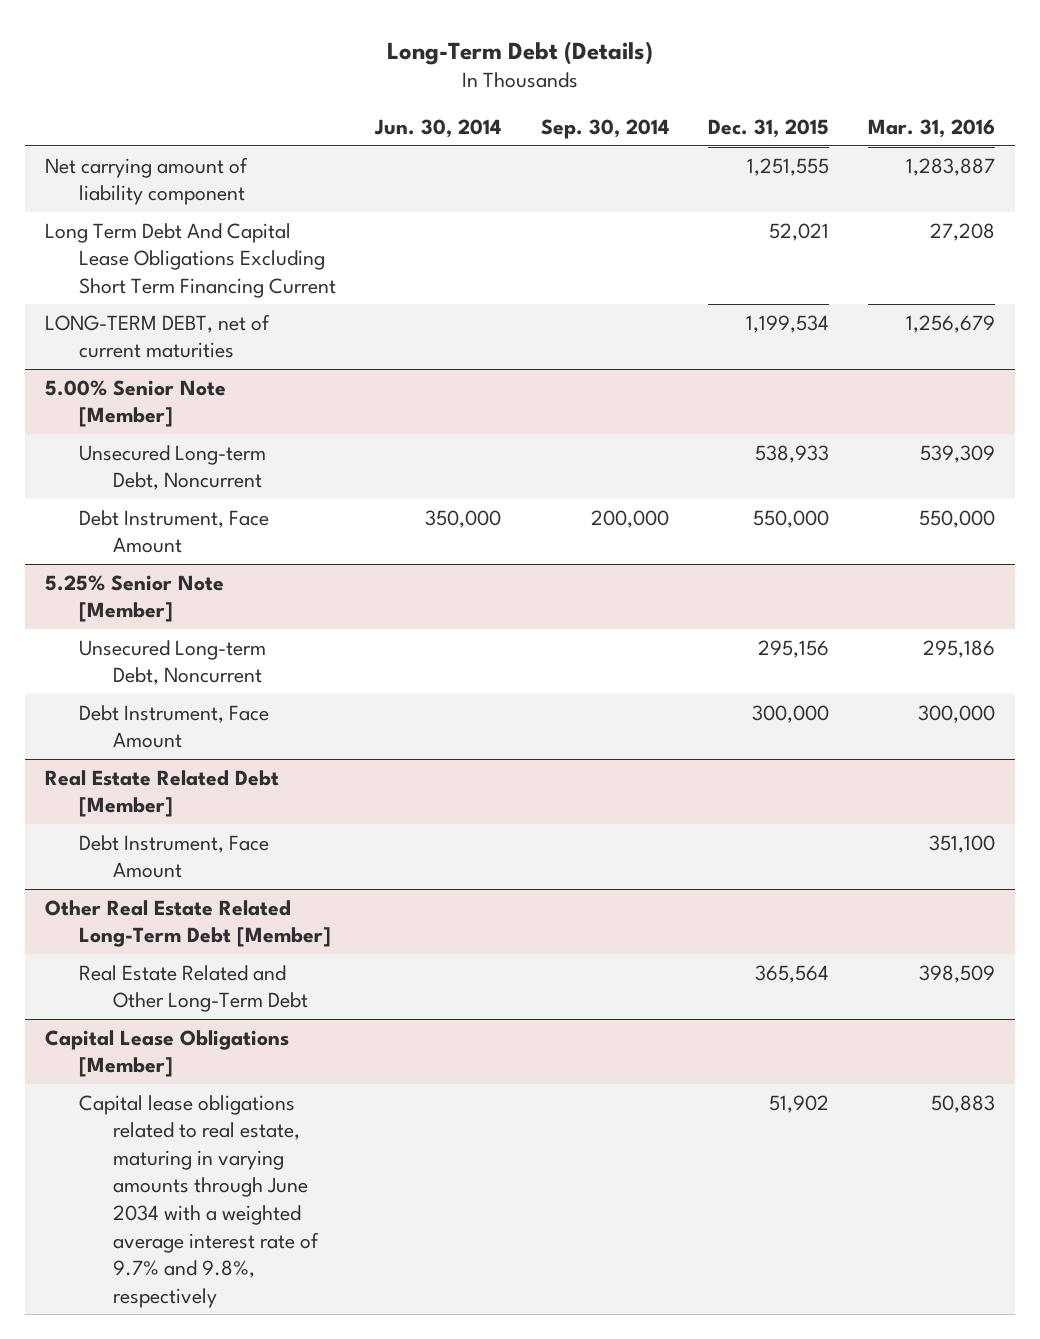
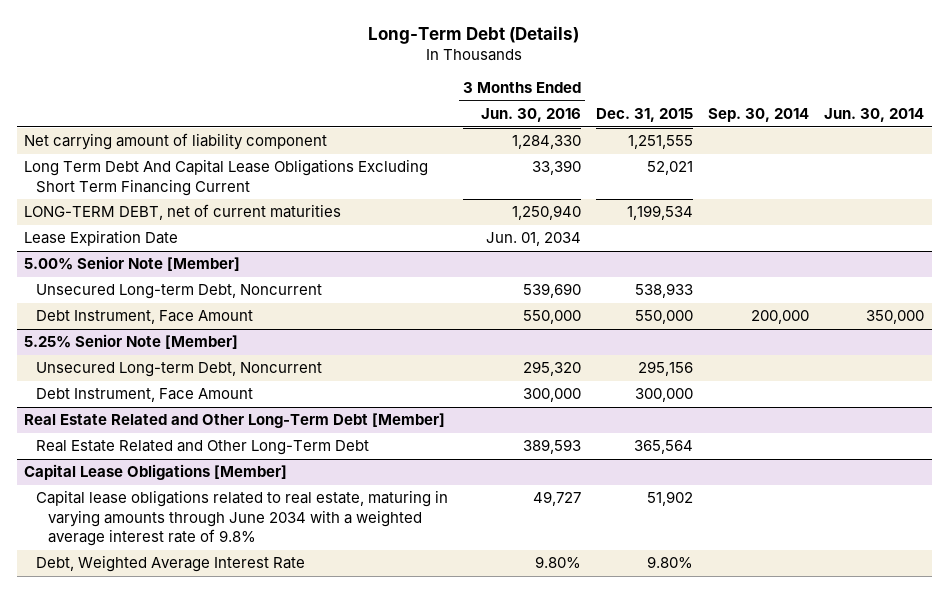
- | Jun. 30, 2014 | Sep. 30, 2014 | Dec. 31, 2015 | Mar. 31, 2016
+ | 3 Months Ended Jun. 30, 2016 | Dec. 31, 2015 | Sep. 30, 2014 | Jun. 30, 2014
+ Lease Expiration Date | Jun. 01, 2034 | | |
- Real Estate Related Debt [Member]
- Debt Instrument, Face Amount | | | | 351,100
- Other Real Estate Related Long-Term Debt [Member]
+ Real Estate Related and Other Long-Term Debt [Member]
@ Capital Lease Obligations [Member]
- Capital lease obligations related to real estate, maturing in varying amounts through June 2034 with a weighted average interest rate of 9.7% and 9.8%, respectively | | | 51,902 | 50,883
+ Capital lease obligations related to real estate, maturing in varying amounts through June 2034 with a weighted average interest rate of 9.8% | 49,727 | 51,902 | |
+ Debt, Weighted Average Interest Rate | 9.80% | 9.80% | |

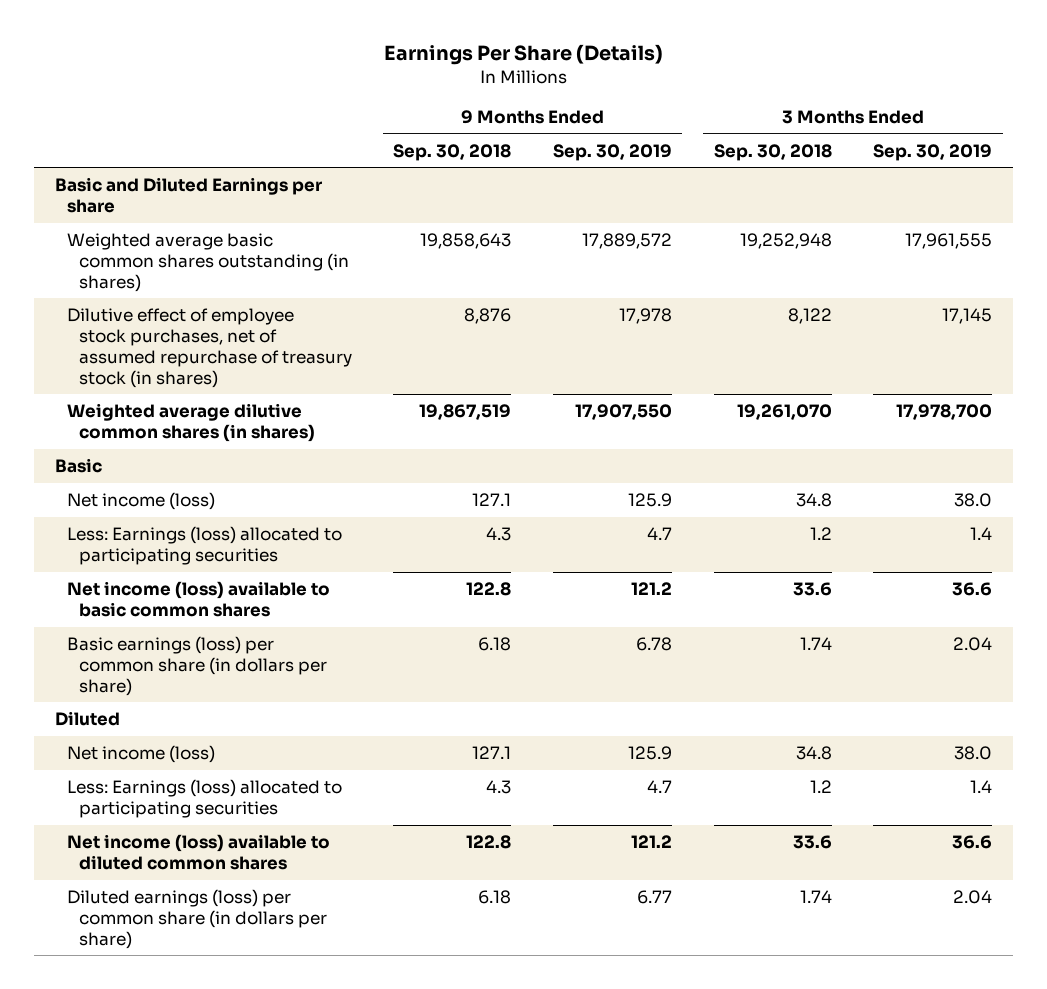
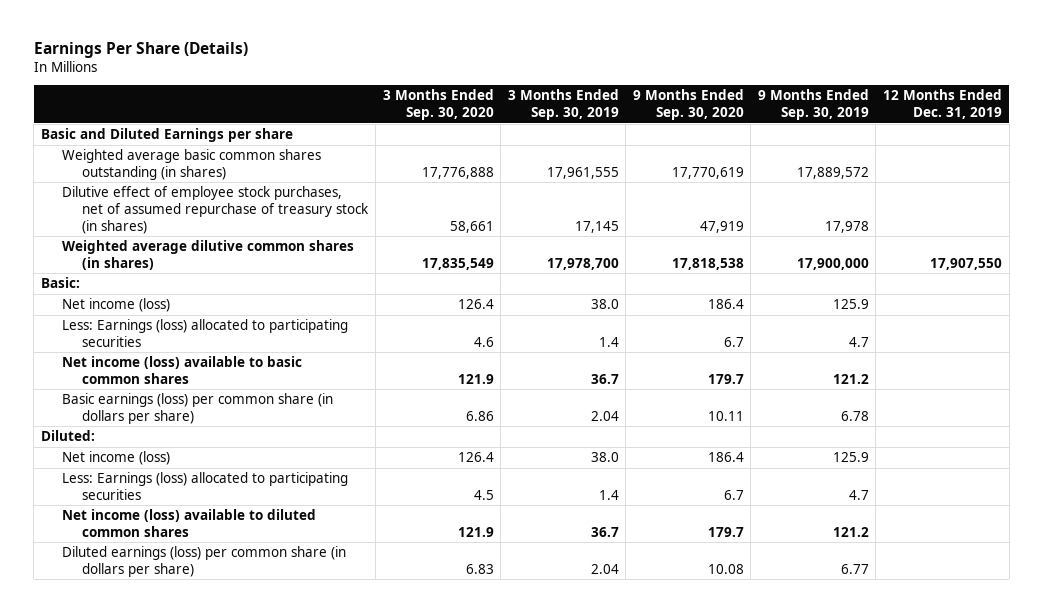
- | 9 Months Ended Sep. 30, 2018 | 9 Months Ended Sep. 30, 2019 | 3 Months Ended Sep. 30, 2018 | 3 Months Ended Sep. 30, 2019
+ | 3 Months Ended Sep. 30, 2020 | 3 Months Ended Sep. 30, 2019 | 9 Months Ended Sep. 30, 2020 | 9 Months Ended Sep. 30, 2019 | 12 Months Ended Dec. 31, 2019
- Weighted average dilutive common shares (in shares) | 19,867,519 | 17,907,550 | 19,261,070 | 17,978,700
- Basic
+ Weighted average dilutive common shares (in shares) | 17,835,549 | 17,978,700 | 17,818,538 | 17,900,000 | 17,907,550
+ Basic:
- Net income (loss) available to basic common shares | 122.8 | 121.2 | 33.6 | 36.6
+ Net income (loss) available to basic common shares | 121.9 | 36.7 | 179.7 | 121.2 |
- Diluted
+ Diluted:
- Net income (loss) available to diluted common shares | 122.8 | 121.2 | 33.6 | 36.6
+ Net income (loss) available to diluted common shares | 121.9 | 36.7 | 179.7 | 121.2 |

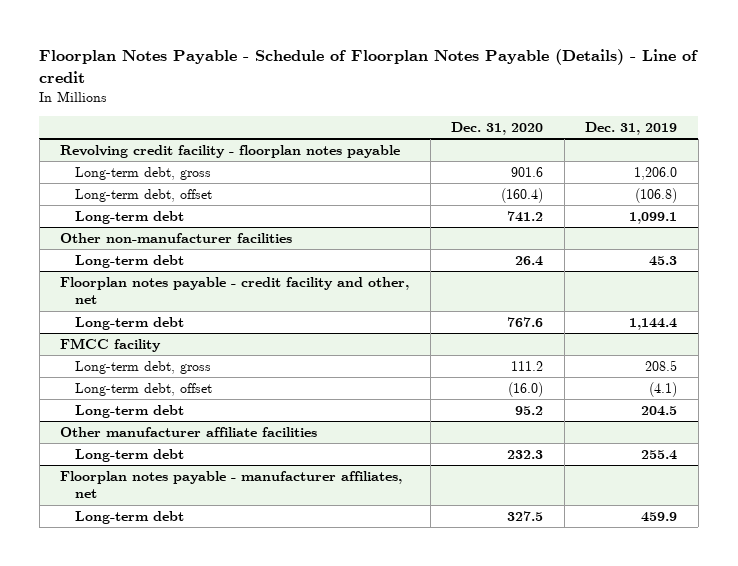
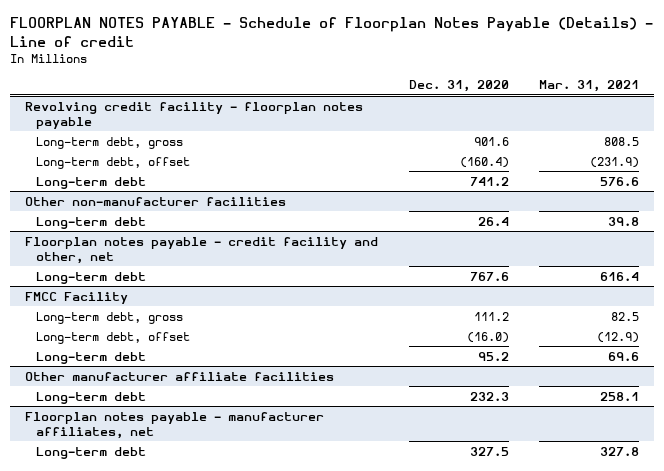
- Floorplan Notes Payable - Schedule of Floorplan Notes Payable (Details) - Line of credit
+ FLOORPLAN NOTES PAYABLE - Schedule of Floorplan Notes Payable (Details) - Line of credit
- | Dec. 31, 2020 | Dec. 31, 2019
+ | Dec. 31, 2020 | Mar. 31, 2021
- FMCC facility
+ FMCC Facility

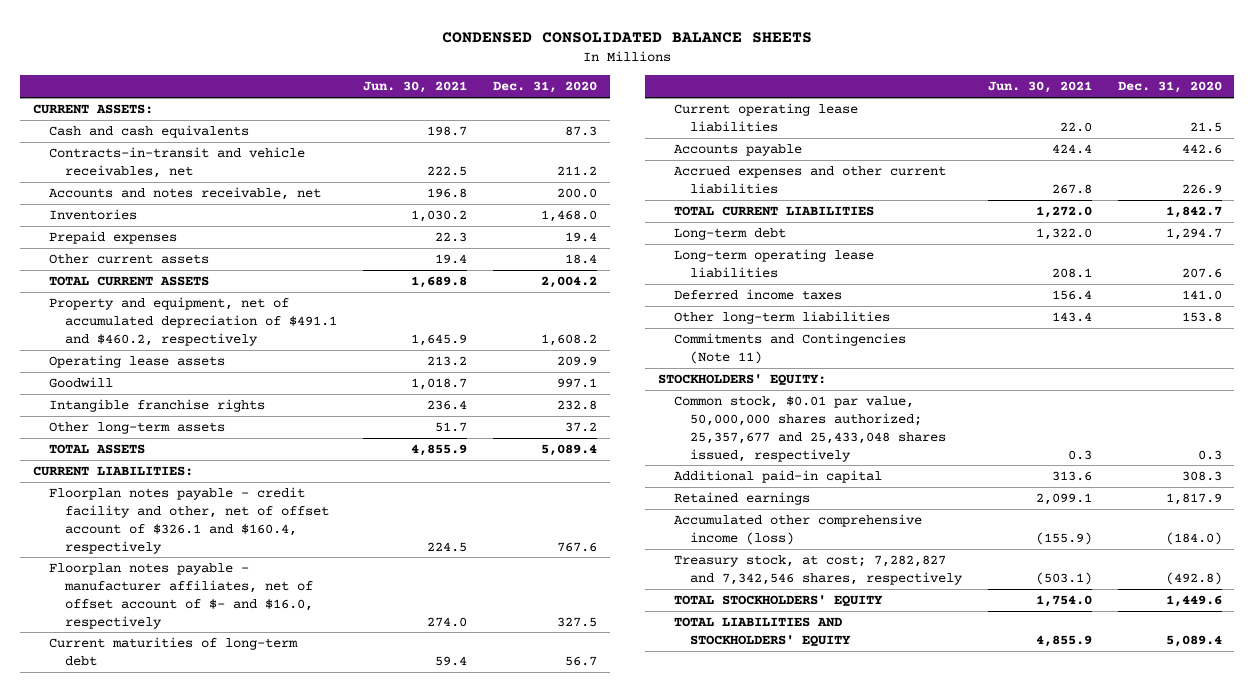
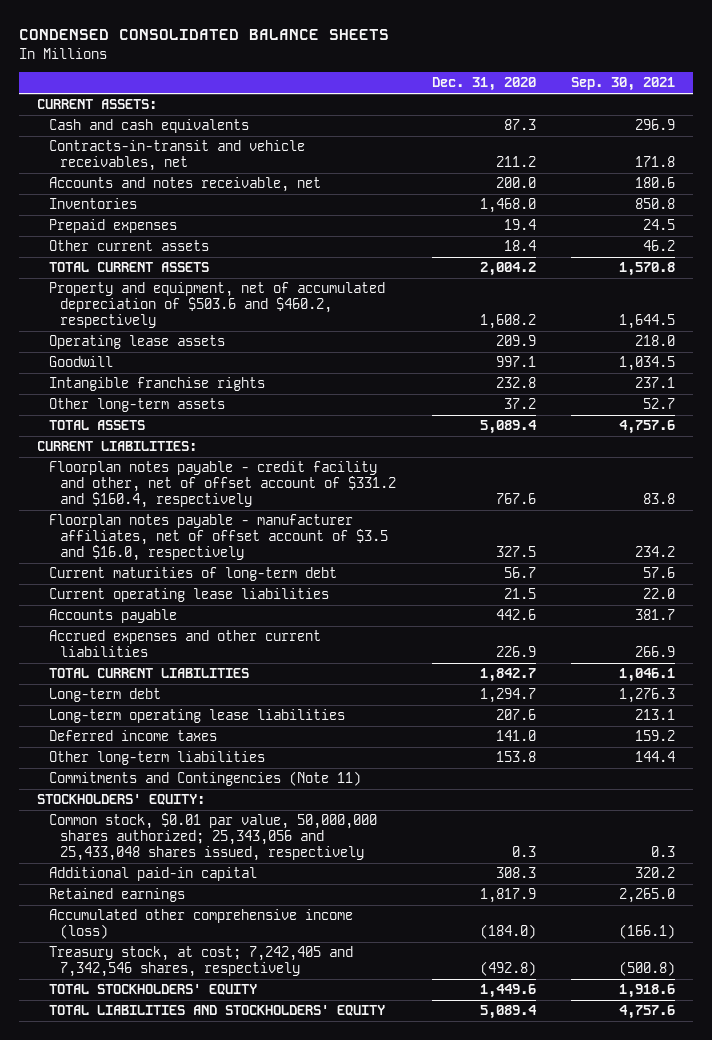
- | Jun. 30, 2021 | Dec. 31, 2020
+ | Dec. 31, 2020 | Sep. 30, 2021
- Property and equipment, net of accumulated depreciation of $491.1 and $460.2, respectively | 1,645.9 | 1,608.2
+ Property and equipment, net of accumulated depreciation of $503.6 and $460.2, respectively | 1,608.2 | 1,644.5
- Floorplan notes payable - credit facility and other, net of offset account of $326.1 and $160.4, respectively | 224.5 | 767.6
- Floorplan notes payable - manufacturer affiliates, net of offset account of $- and $16.0, respectively | 274.0 | 327.5
+ Floorplan notes payable - credit facility and other, net of offset account of $331.2 and $160.4, respectively | 767.6 | 83.8
+ Floorplan notes payable - manufacturer affiliates, net of offset account of $3.5 and $16.0, respectively | 327.5 | 234.2
- Common stock, $0.01 par value, 50,000,000 shares authorized; 25,357,677 and 25,433,048 shares issued, respectively | 0.3 | 0.3
+ Common stock, $0.01 par value, 50,000,000 shares authorized; 25,343,056 and 25,433,048 shares issued, respectively | 0.3 | 0.3
- Treasury stock, at cost; 7,282,827 and 7,342,546 shares, respectively | (503.1) | (492.8)
+ Treasury stock, at cost; 7,242,405 and 7,342,546 shares, respectively | (492.8) | (500.8)

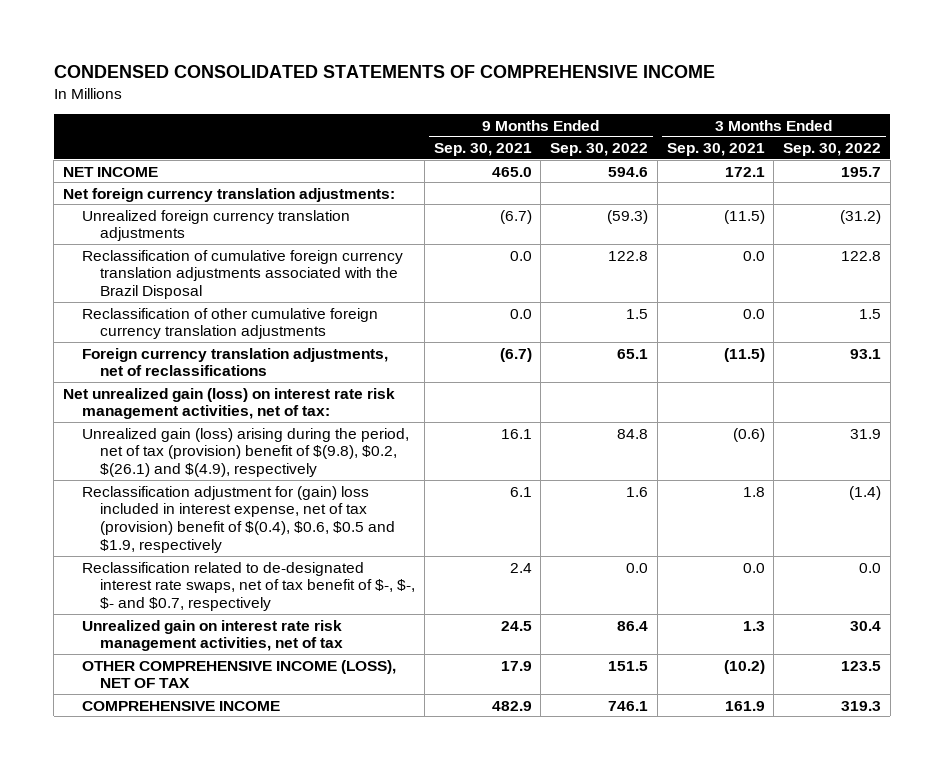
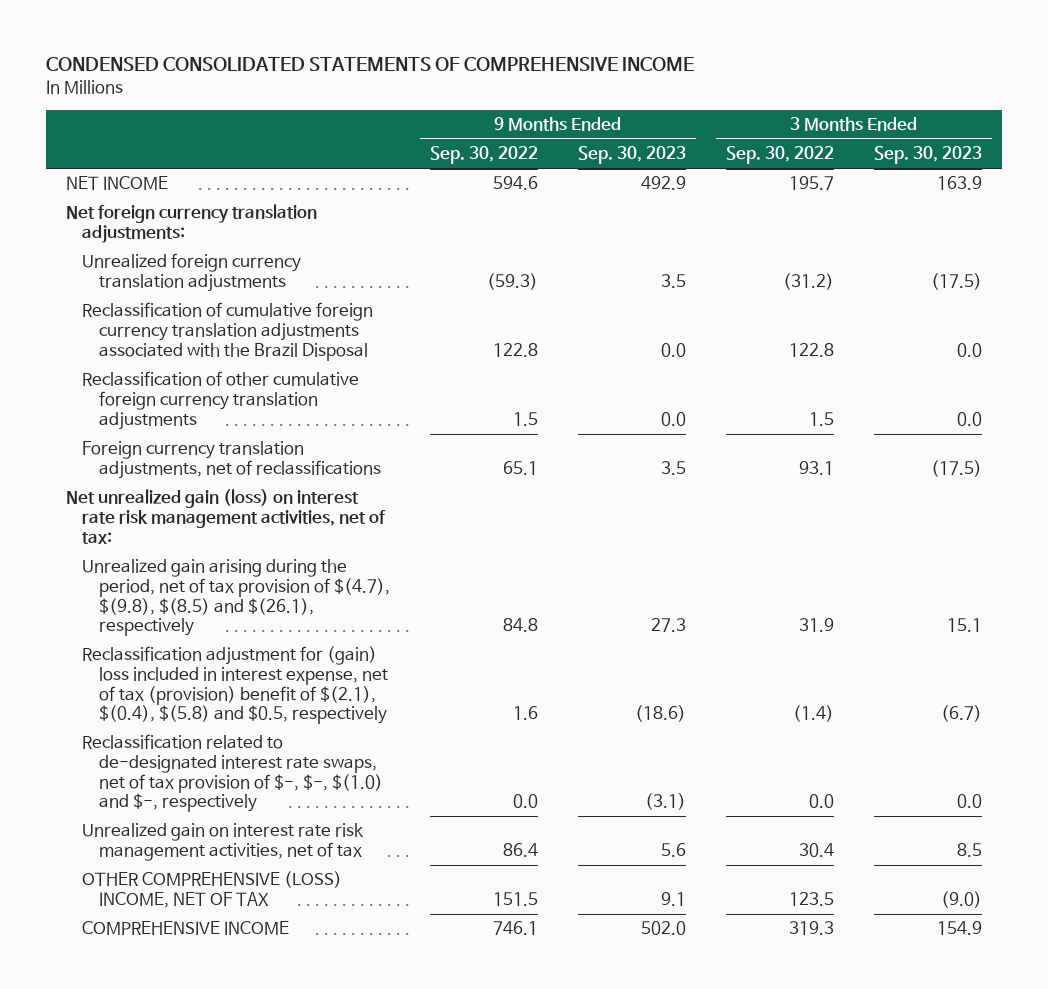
- | 9 Months Ended Sep. 30, 2021 | 9 Months Ended Sep. 30, 2022 | 3 Months Ended Sep. 30, 2021 | 3 Months Ended Sep. 30, 2022
+ | 9 Months Ended Sep. 30, 2022 | 9 Months Ended Sep. 30, 2023 | 3 Months Ended Sep. 30, 2022 | 3 Months Ended Sep. 30, 2023
- Unrealized gain (loss) arising during the period, net of tax (provision) benefit of $(9.8), $0.2, $(26.1) and $(4.9), respectively | 16.1 | 84.8 | (0.6) | 31.9
- Reclassification adjustment for (gain) loss included in interest expense, net of tax (provision) benefit of $(0.4), $0.6, $0.5 and $1.9, respectively | 6.1 | 1.6 | 1.8 | (1.4)
- Reclassification related to de-designated interest rate swaps, net of tax benefit of $-, $-, $- and $0.7, respectively | 2.4 | 0.0 | 0.0 | 0.0
+ Unrealized gain arising during the period, net of tax provision of $(4.7), $(9.8), $(8.5) and $(26.1), respectively | 84.8 | 27.3 | 31.9 | 15.1
+ Reclassification adjustment for (gain) loss included in interest expense, net of tax (provision) benefit of $(2.1), $(0.4), $(5.8) and $0.5, respectively | 1.6 | (18.6) | (1.4) | (6.7)
+ Reclassification related to de-designated interest rate swaps, net of tax provision of $-, $-, $(1.0) and $-, respectively | 0.0 | (3.1) | 0.0 | 0.0
- OTHER COMPREHENSIVE INCOME (LOSS), NET OF TAX | 17.9 | 151.5 | (10.2) | 123.5
+ OTHER COMPREHENSIVE (LOSS) INCOME, NET OF TAX | 151.5 | 9.1 | 123.5 | (9.0)

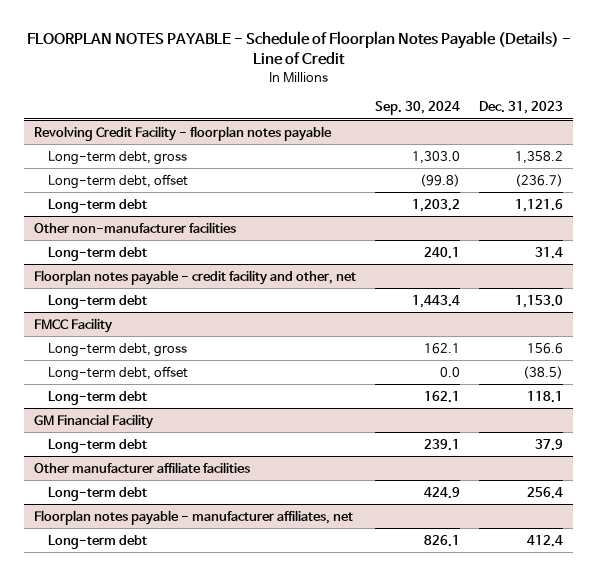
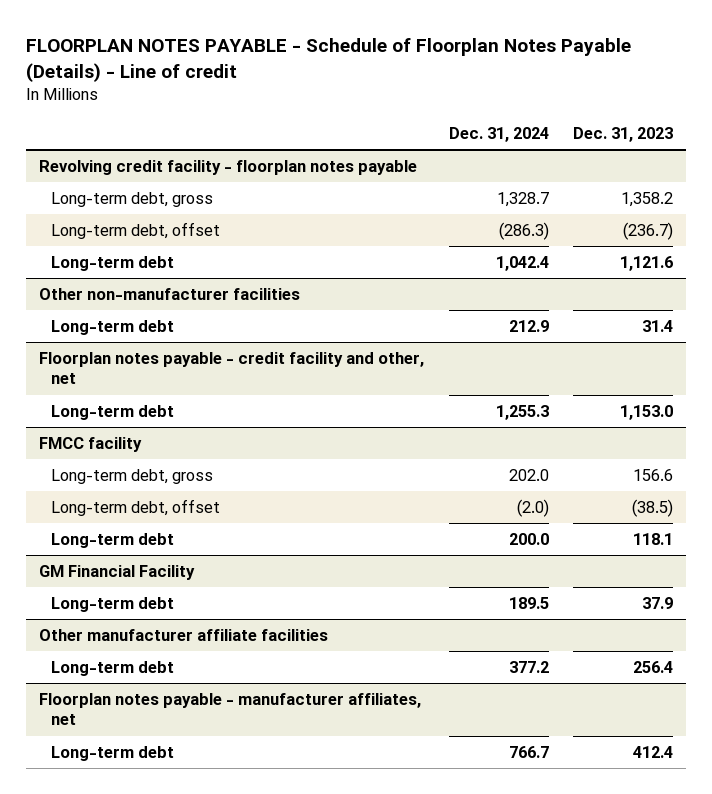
- FLOORPLAN NOTES PAYABLE - Schedule of Floorplan Notes Payable (Details) - Line of Credit
+ FLOORPLAN NOTES PAYABLE - Schedule of Floorplan Notes Payable (Details) - Line of credit
- | Sep. 30, 2024 | Dec. 31, 2023
+ | Dec. 31, 2024 | Dec. 31, 2023
- Revolving Credit Facility - floorplan notes payable
+ Revolving credit facility - floorplan notes payable
- FMCC Facility
+ FMCC facility

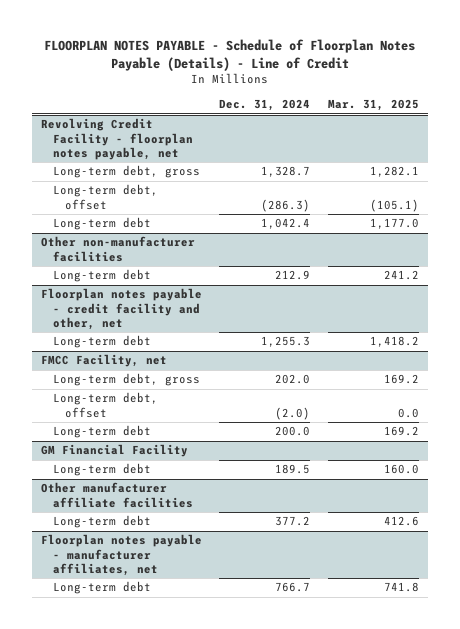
- FLOORPLAN NOTES PAYABLE - Schedule of Floorplan Notes Payable (Details) - Line of credit
+ FLOORPLAN NOTES PAYABLE - Schedule of Floorplan Notes Payable (Details) - Line of Credit
- | Dec. 31, 2024 | Dec. 31, 2023
+ | Dec. 31, 2024 | Mar. 31, 2025
- Revolving credit facility - floorplan notes payable
+ Revolving Credit Facility - floorplan notes payable, net
- FMCC facility
+ FMCC Facility, net

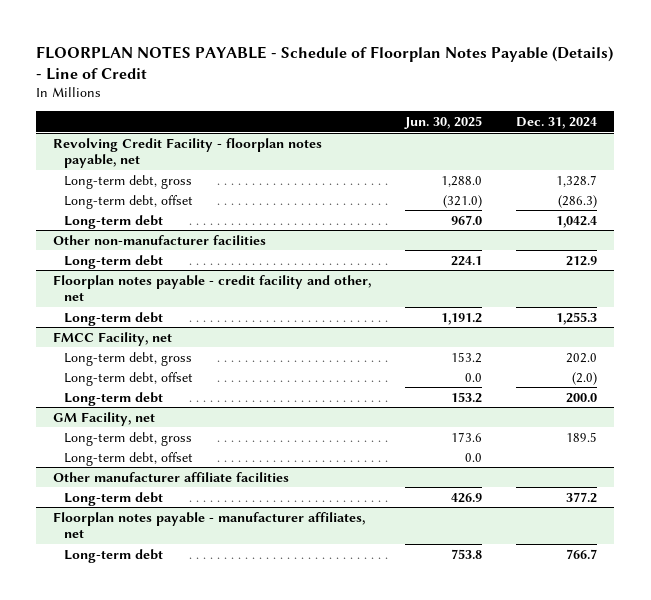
- | Dec. 31, 2024 | Mar. 31, 2025
+ | Jun. 30, 2025 | Dec. 31, 2024
- GM Financial Facility
- Long-term debt | 189.5 | 160.0
+ GM Facility, net
+ Long-term debt, gross | 173.6 | 189.5
+ Long-term debt, offset | 0.0 |

